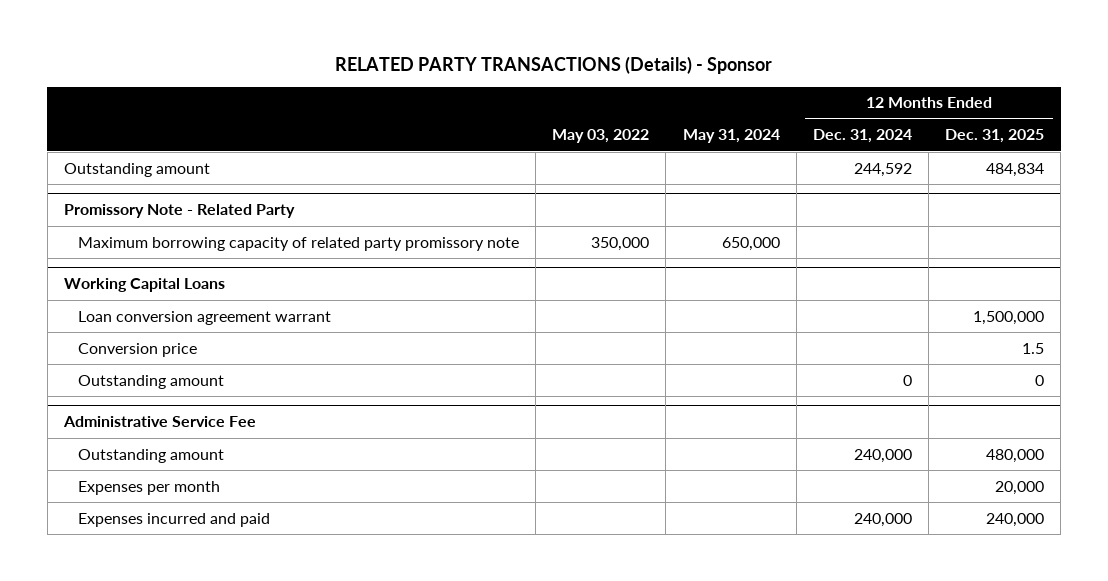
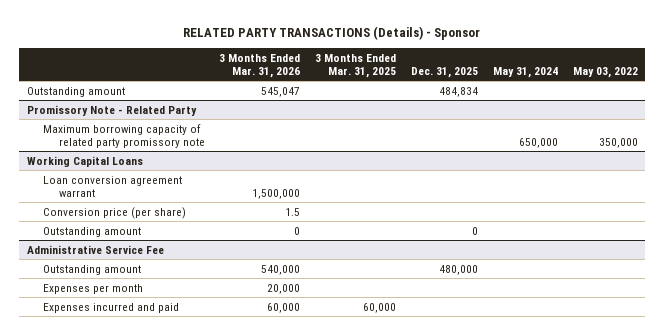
- | May 03, 2022 | May 31, 2024 | 12 Months Ended Dec. 31, 2024 | 12 Months Ended Dec. 31, 2025
+ | 3 Months Ended Mar. 31, 2026 | 3 Months Ended Mar. 31, 2025 | Dec. 31, 2025 | May 31, 2024 | May 03, 2022
@ Working Capital Loans
- Conversion price | | | | 1.5
+ Conversion price (per share) | 1.5 | | | |

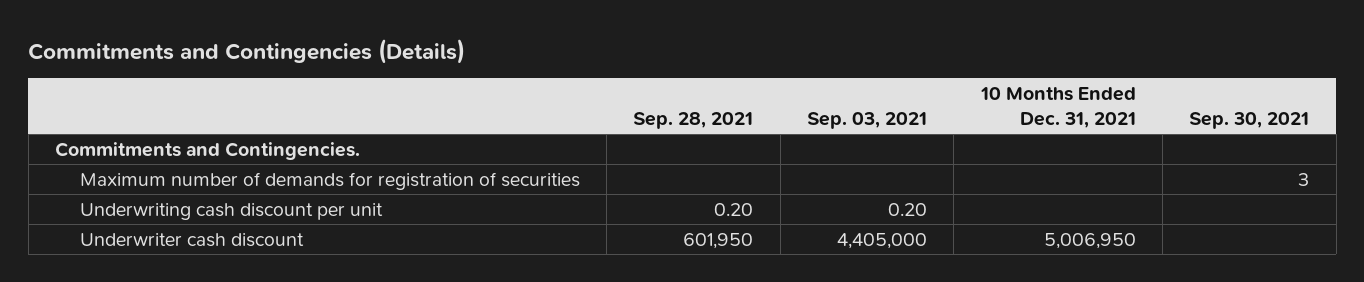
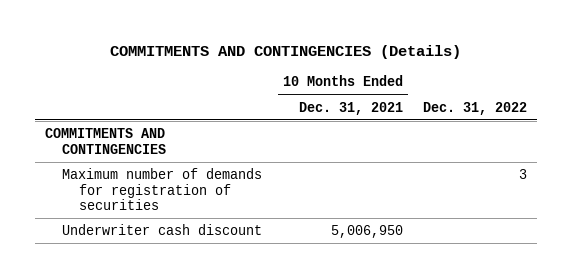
- Commitments and Contingencies (Details)
+ COMMITMENTS AND CONTINGENCIES (Details)
- | Sep. 28, 2021 | Sep. 03, 2021 | 10 Months Ended Dec. 31, 2021 | Sep. 30, 2021
+ | 10 Months Ended Dec. 31, 2021 | Dec. 31, 2022
- Commitments and Contingencies.
+ COMMITMENTS AND CONTINGENCIES
- Underwriting cash discount per unit | 0.20 | 0.20 | |

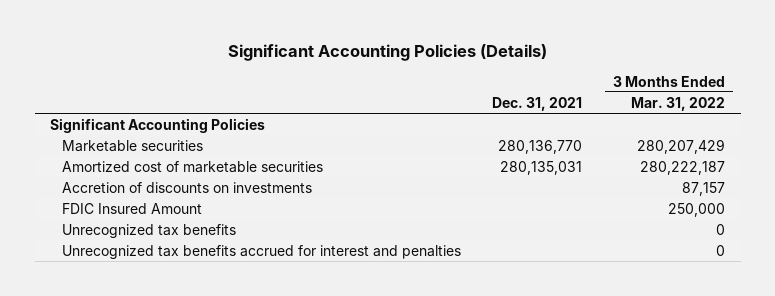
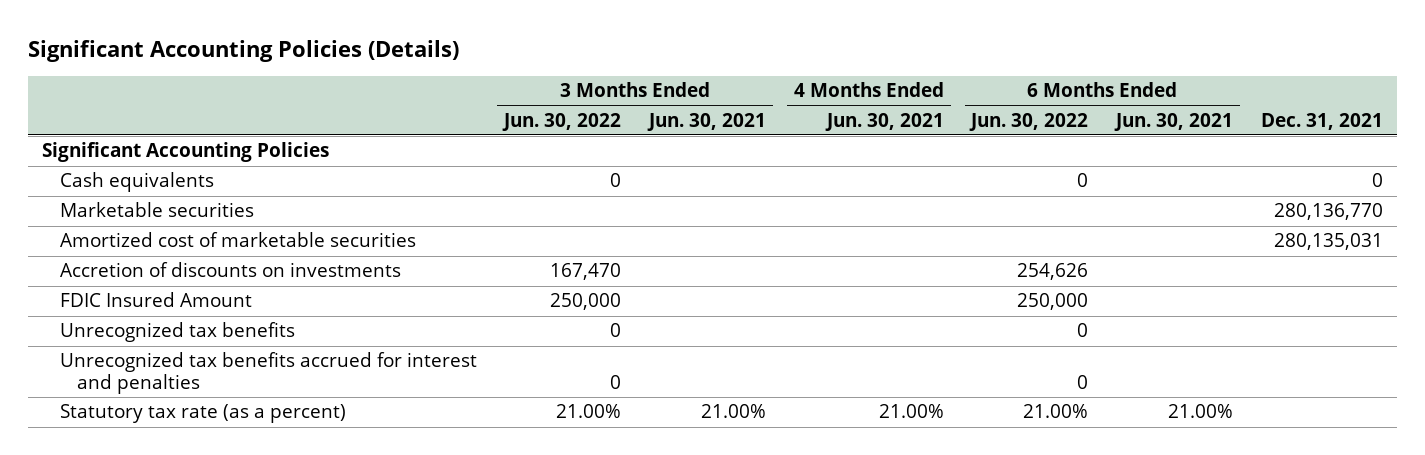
- | Dec. 31, 2021 | 3 Months Ended Mar. 31, 2022
+ | 3 Months Ended Jun. 30, 2022 | 3 Months Ended Jun. 30, 2021 | 4 Months Ended Jun. 30, 2021 | 6 Months Ended Jun. 30, 2022 | 6 Months Ended Jun. 30, 2021 | Dec. 31, 2021
+ Cash equivalents | 0 | | | 0 | | 0
+ Statutory tax rate (as a percent) | 21.00% | 21.00% | 21.00% | 21.00% | 21.00% |

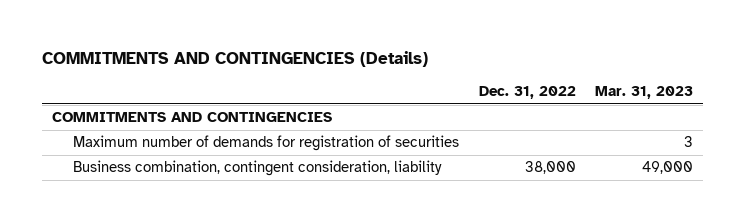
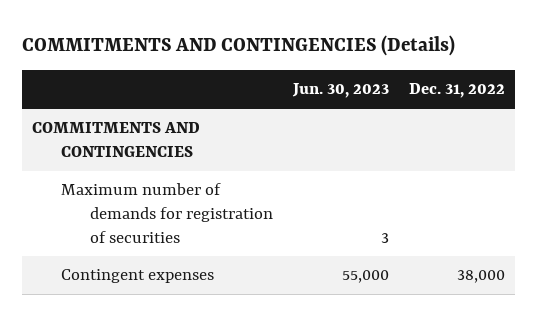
- | Dec. 31, 2022 | Mar. 31, 2023
+ | Jun. 30, 2023 | Dec. 31, 2022
- Business combination, contingent consideration, liability | 38,000 | 49,000
+ Contingent expenses | 55,000 | 38,000

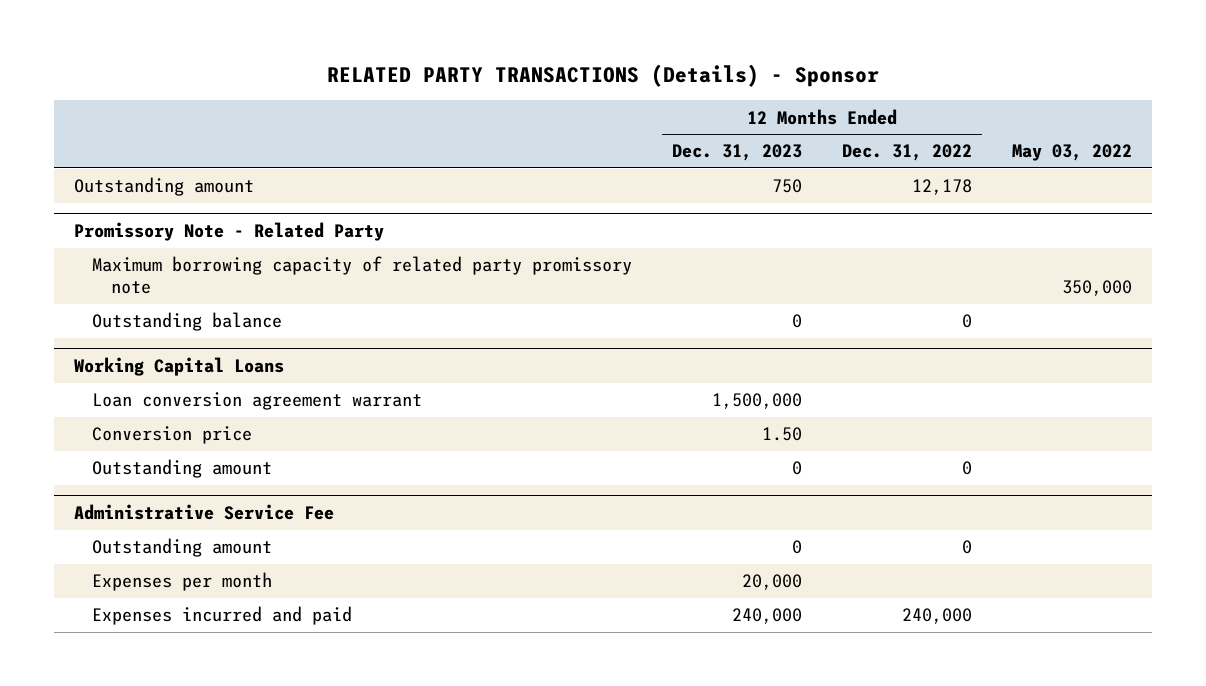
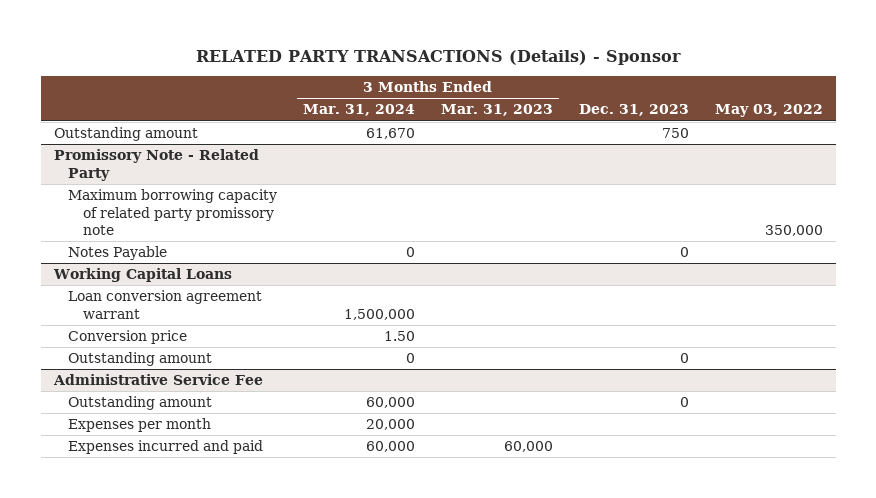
- | 12 Months Ended Dec. 31, 2023 | 12 Months Ended Dec. 31, 2022 | May 03, 2022
+ | 3 Months Ended Mar. 31, 2024 | 3 Months Ended Mar. 31, 2023 | Dec. 31, 2023 | May 03, 2022
@ Promissory Note - Related Party
- Outstanding balance | 0 | 0 |
+ Notes Payable | 0 | | 0 |

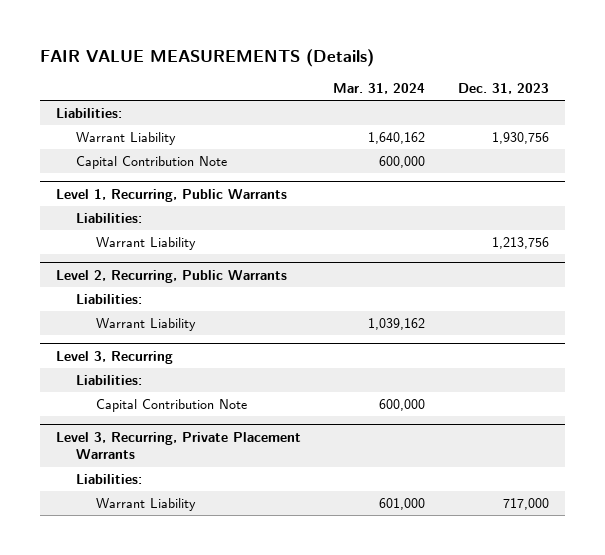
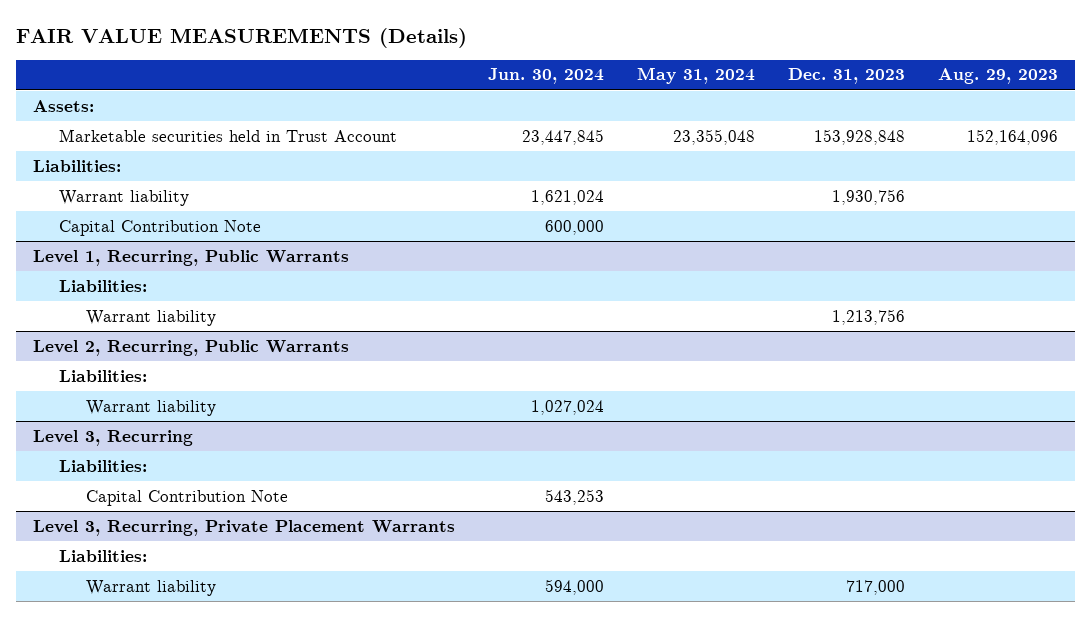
- | Mar. 31, 2024 | Dec. 31, 2023
+ | Jun. 30, 2024 | May 31, 2024 | Dec. 31, 2023 | Aug. 29, 2023
+ Assets:
+ Marketable securities held in Trust Account | 23,447,845 | 23,355,048 | 153,928,848 | 152,164,096
- Warrant Liability | 1,640,162 | 1,930,756
+ Warrant liability | 1,621,024 | | 1,930,756 |
@ Level 1, Recurring, Public Warrants
- Warrant Liability | | 1,213,756
+ Warrant liability | | | 1,213,756 |
@ Level 2, Recurring, Public Warrants
- Warrant Liability | 1,039,162 |
+ Warrant liability | 1,027,024 | | |
@ Level 3, Recurring, Private Placement Warrants
- Warrant Liability | 601,000 | 717,000
+ Warrant liability | 594,000 | | 717,000 |

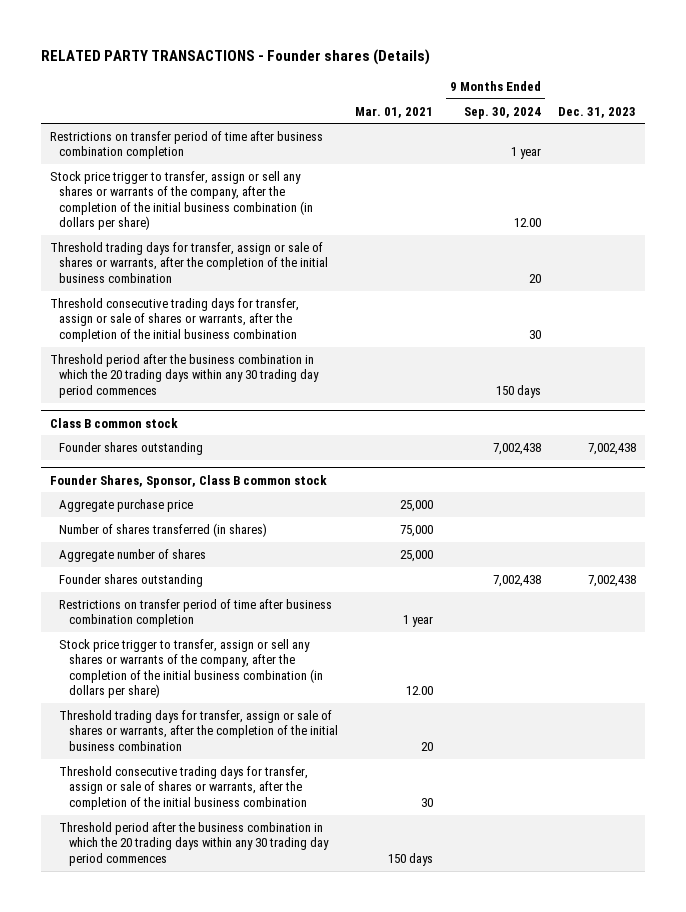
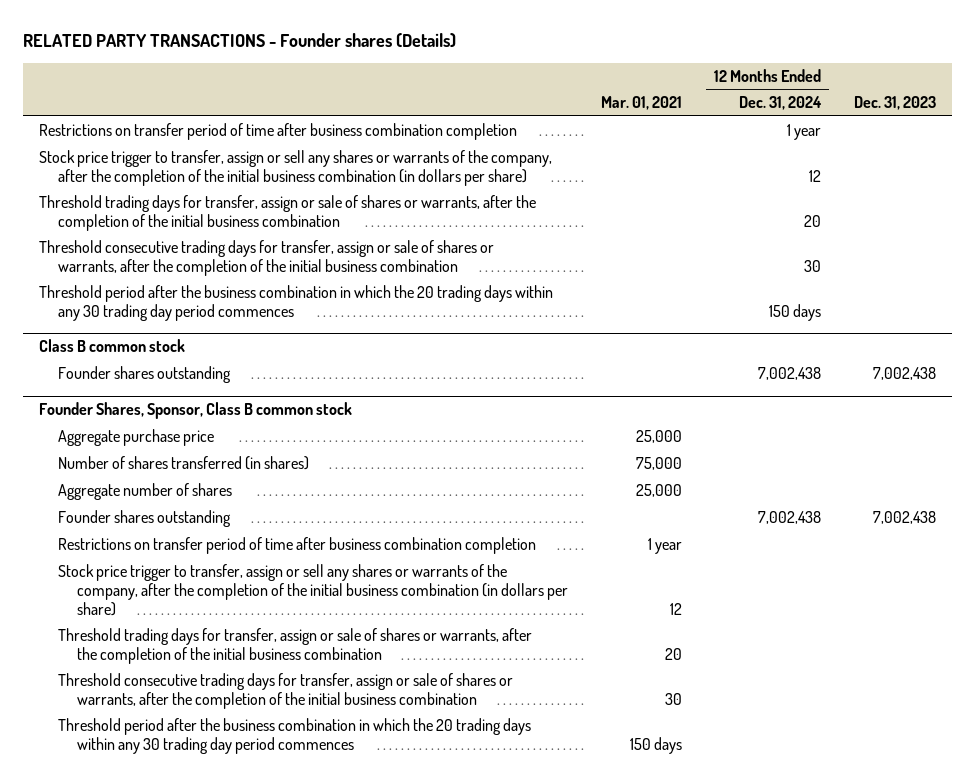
- | Mar. 01, 2021 | 9 Months Ended Sep. 30, 2024 | Dec. 31, 2023
+ | Mar. 01, 2021 | 12 Months Ended Dec. 31, 2024 | Dec. 31, 2023
@ Founder Shares, Sponsor, Class B common stock
- Stock price trigger to transfer, assign or sell any shares or warrants of the company, after the completion of the initial business combination (in dollars per share) | 12.00 | |
+ Stock price trigger to transfer, assign or sell any shares or warrants of the company, after the completion of the initial business combination (in dollars per share) | 12 | |

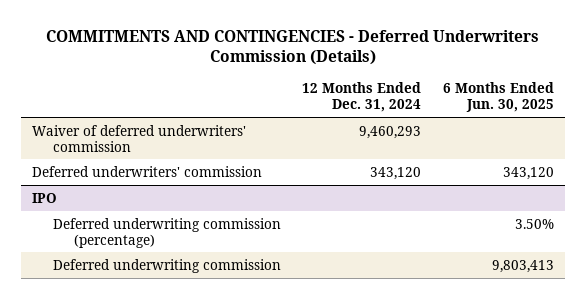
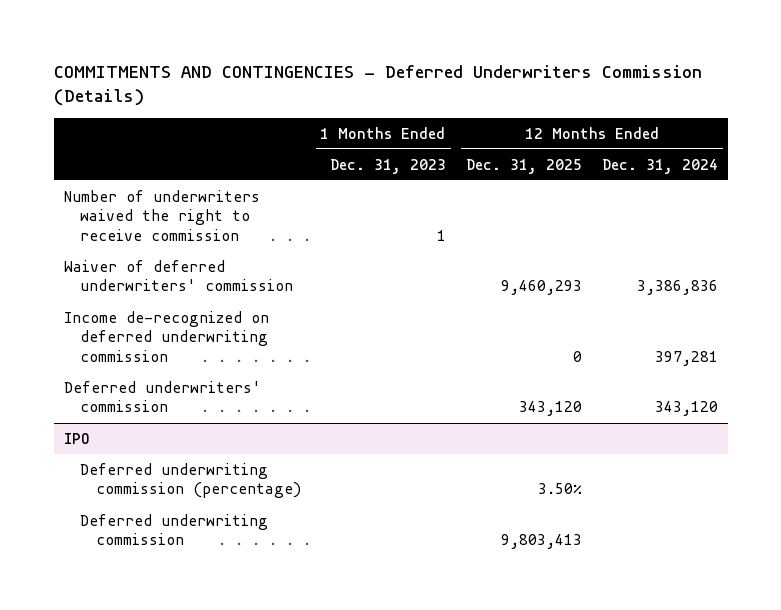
- | 12 Months Ended Dec. 31, 2024 | 6 Months Ended Jun. 30, 2025
+ | 1 Months Ended Dec. 31, 2023 | 12 Months Ended Dec. 31, 2025 | 12 Months Ended Dec. 31, 2024
- Waiver of deferred underwriters' commission | 9,460,293 |
+ Number of underwriters waived the right to receive commission | 1 | |
+ Waiver of deferred underwriters' commission | | 9,460,293 | 3,386,836
+ Income de-recognized on deferred underwriting commission | | 0 | 397,281

